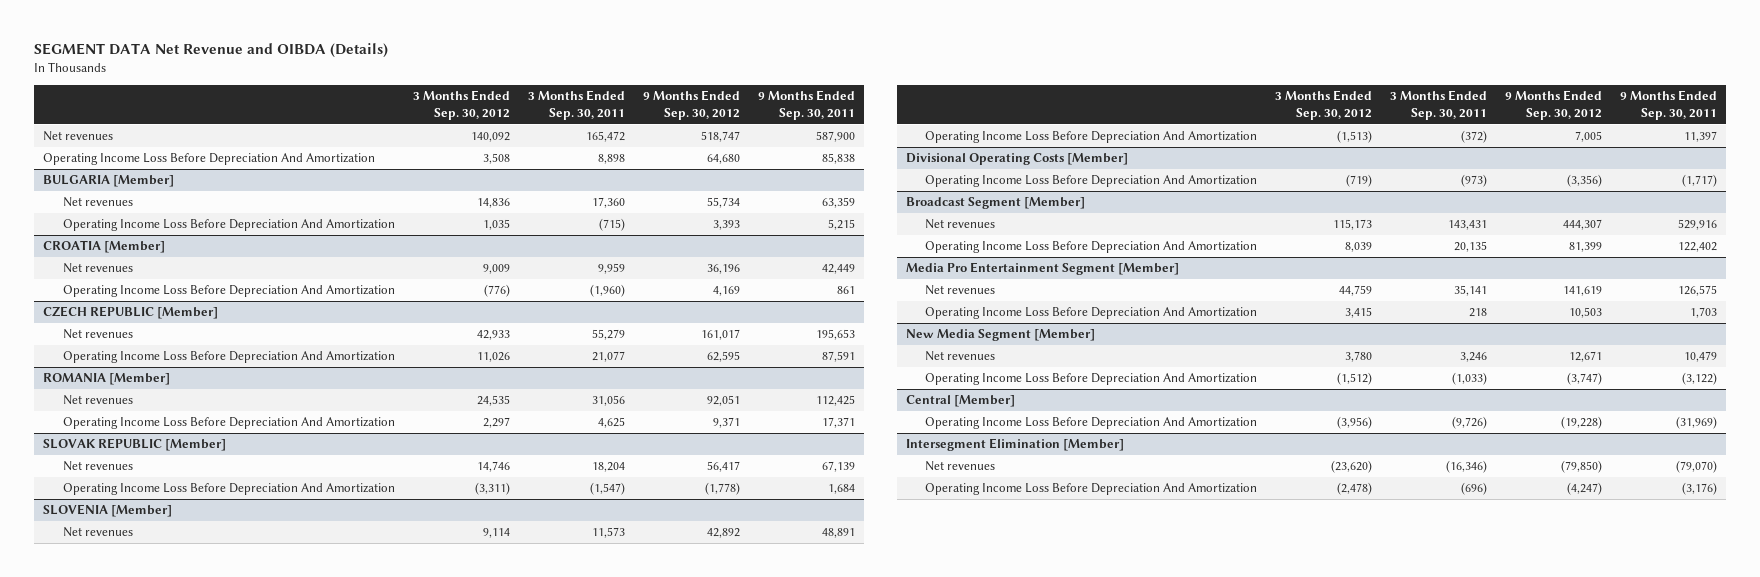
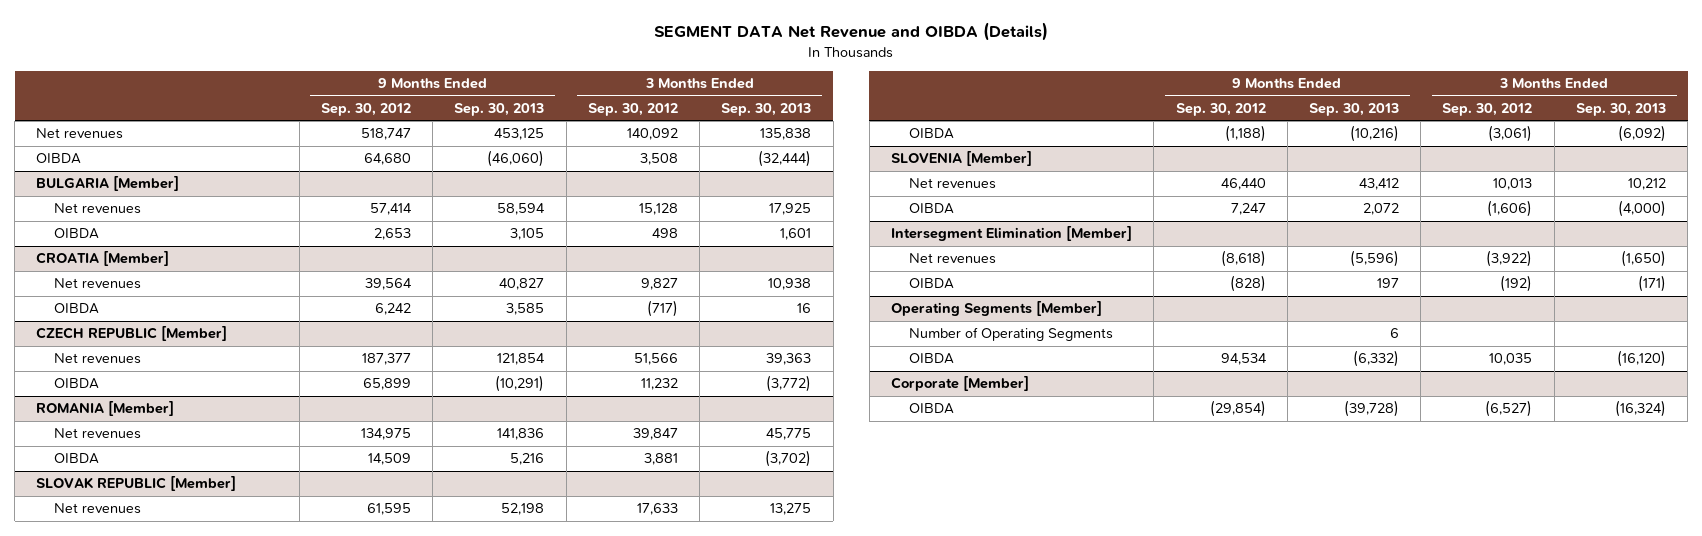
- | 3 Months Ended Sep. 30, 2012 | 3 Months Ended Sep. 30, 2011 | 9 Months Ended Sep. 30, 2012 | 9 Months Ended Sep. 30, 2011
+ | 9 Months Ended Sep. 30, 2012 | 9 Months Ended Sep. 30, 2013 | 3 Months Ended Sep. 30, 2012 | 3 Months Ended Sep. 30, 2013
- Operating Income Loss Before Depreciation And Amortization | 3,508 | 8,898 | 64,680 | 85,838
+ OIBDA | 64,680 | (46,060) | 3,508 | (32,444)
@ BULGARIA [Member]
- Net revenues | 14,836 | 17,360 | 55,734 | 63,359
- Operating Income Loss Before Depreciation And Amortization | 1,035 | (715) | 3,393 | 5,215
+ Net revenues | 57,414 | 58,594 | 15,128 | 17,925
+ OIBDA | 2,653 | 3,105 | 498 | 1,601
@ CROATIA [Member]
- Net revenues | 9,009 | 9,959 | 36,196 | 42,449
- Operating Income Loss Before Depreciation And Amortization | (776) | (1,960) | 4,169 | 861
+ Net revenues | 39,564 | 40,827 | 9,827 | 10,938
+ OIBDA | 6,242 | 3,585 | (717) | 16
@ CZECH REPUBLIC [Member]
- Net revenues | 42,933 | 55,279 | 161,017 | 195,653
- Operating Income Loss Before Depreciation And Amortization | 11,026 | 21,077 | 62,595 | 87,591
+ Net revenues | 187,377 | 121,854 | 51,566 | 39,363
+ OIBDA | 65,899 | (10,291) | 11,232 | (3,772)
@ ROMANIA [Member]
- Net revenues | 24,535 | 31,056 | 92,051 | 112,425
- Operating Income Loss Before Depreciation And Amortization | 2,297 | 4,625 | 9,371 | 17,371
+ Net revenues | 134,975 | 141,836 | 39,847 | 45,775
+ OIBDA | 14,509 | 5,216 | 3,881 | (3,702)
@ SLOVAK REPUBLIC [Member]
- Net revenues | 14,746 | 18,204 | 56,417 | 67,139
- Operating Income Loss Before Depreciation And Amortization | (3,311) | (1,547) | (1,778) | 1,684
+ Net revenues | 61,595 | 52,198 | 17,633 | 13,275
+ OIBDA | (1,188) | (10,216) | (3,061) | (6,092)
@ SLOVENIA [Member]
- Net revenues | 9,114 | 11,573 | 42,892 | 48,891
- Operating Income Loss Before Depreciation And Amortization | (1,513) | (372) | 7,005 | 11,397
- Divisional Operating Costs [Member]
- Operating Income Loss Before Depreciation And Amortization | (719) | (973) | (3,356) | (1,717)
- Broadcast Segment [Member]
- Net revenues | 115,173 | 143,431 | 444,307 | 529,916
- Operating Income Loss Before Depreciation And Amortization | 8,039 | 20,135 | 81,399 | 122,402
- Media Pro Entertainment Segment [Member]
- Net revenues | 44,759 | 35,141 | 141,619 | 126,575
- Operating Income Loss Before Depreciation And Amortization | 3,415 | 218 | 10,503 | 1,703
- New Media Segment [Member]
- Net revenues | 3,780 | 3,246 | 12,671 | 10,479
- Operating Income Loss Before Depreciation And Amortization | (1,512) | (1,033) | (3,747) | (3,122)
- Central [Member]
- Operating Income Loss Before Depreciation And Amortization | (3,956) | (9,726) | (19,228) | (31,969)
@ SLOVENIA [Member]
+ Net revenues | 46,440 | 43,412 | 10,013 | 10,212
+ OIBDA | 7,247 | 2,072 | (1,606) | (4,000)
@ Intersegment Elimination [Member]
- Net revenues | (23,620) | (16,346) | (79,850) | (79,070)
- Operating Income Loss Before Depreciation And Amortization | (2,478) | (696) | (4,247) | (3,176)
+ Net revenues | (8,618) | (5,596) | (3,922) | (1,650)
+ OIBDA | (828) | 197 | (192) | (171)
+ Operating Segments [Member]
+ Number of Operating Segments | | 6 | |
+ OIBDA | 94,534 | (6,332) | 10,035 | (16,120)
+ Corporate [Member]
+ OIBDA | (29,854) | (39,728) | (6,527) | (16,324)

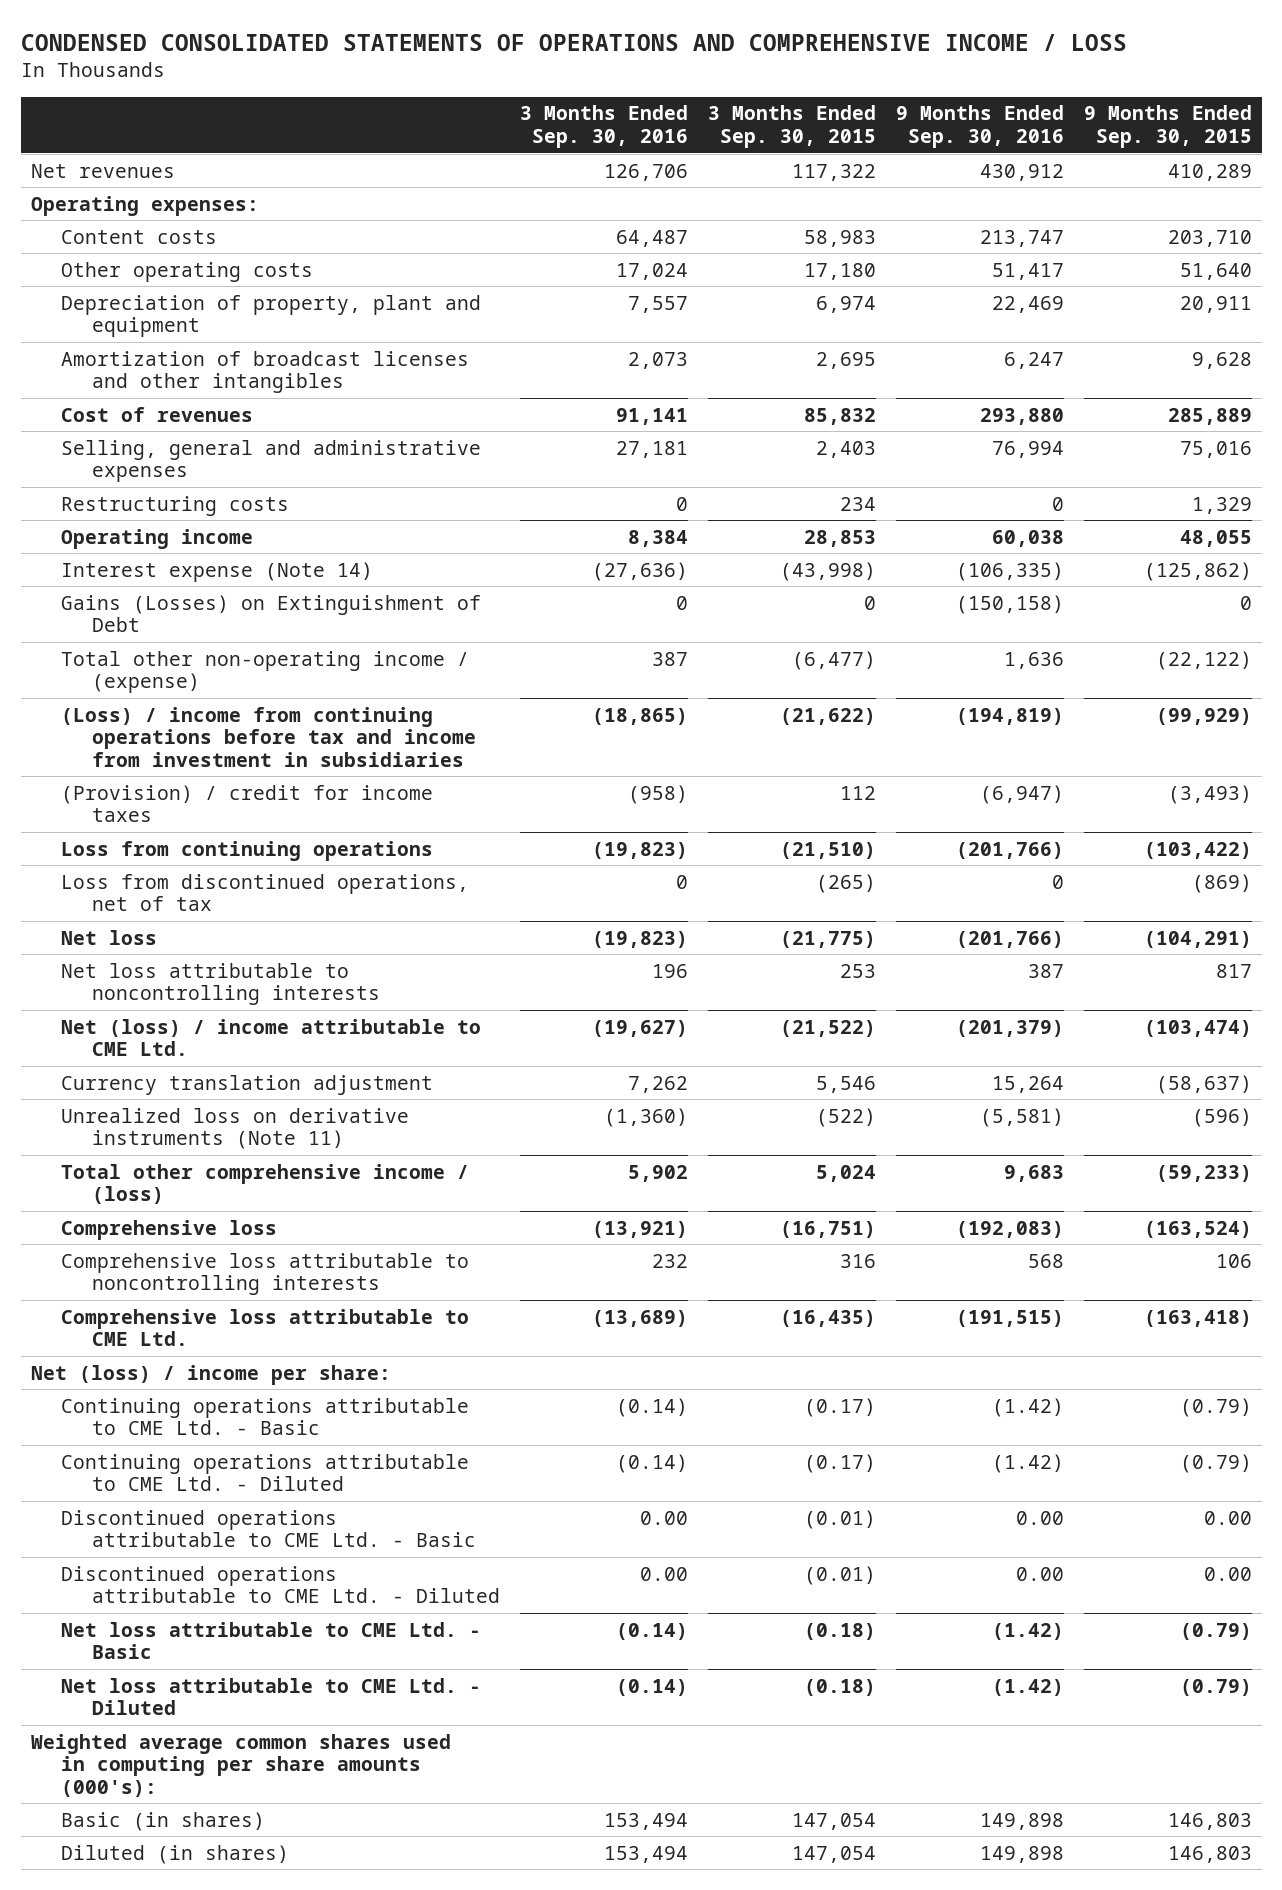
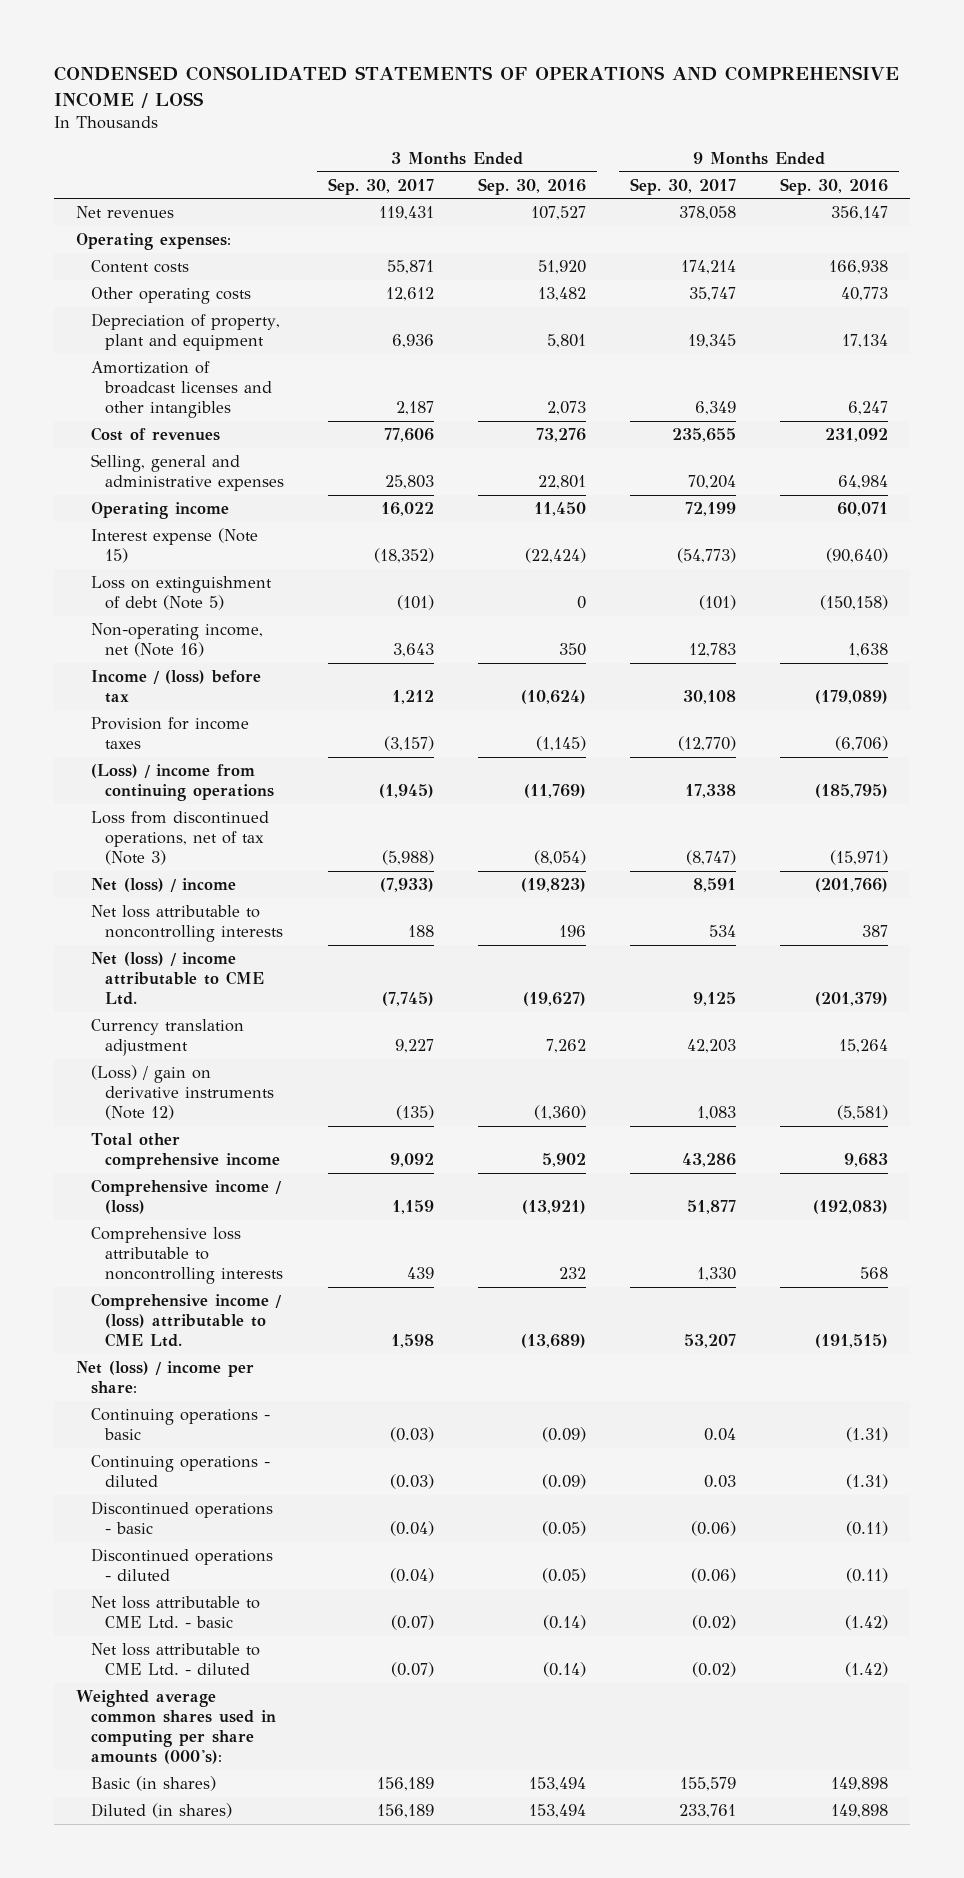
- | 3 Months Ended Sep. 30, 2016 | 3 Months Ended Sep. 30, 2015 | 9 Months Ended Sep. 30, 2016 | 9 Months Ended Sep. 30, 2015
+ | 3 Months Ended Sep. 30, 2017 | 3 Months Ended Sep. 30, 2016 | 9 Months Ended Sep. 30, 2017 | 9 Months Ended Sep. 30, 2016
- Net revenues | 126,706 | 117,322 | 430,912 | 410,289
+ Net revenues | 119,431 | 107,527 | 378,058 | 356,147
- Content costs | 64,487 | 58,983 | 213,747 | 203,710
- Other operating costs | 17,024 | 17,180 | 51,417 | 51,640
- Depreciation of property, plant and equipment | 7,557 | 6,974 | 22,469 | 20,911
+ Content costs | 55,871 | 51,920 | 174,214 | 166,938
+ Other operating costs | 12,612 | 13,482 | 35,747 | 40,773
+ Depreciation of property, plant and equipment | 6,936 | 5,801 | 19,345 | 17,134
- Cost of revenues | 91,141 | 85,832 | 293,880 | 285,889
- Selling, general and administrative expenses | 27,181 | 2,403 | 76,994 | 75,016
- Restructuring costs | 0 | 234 | 0 | 1,329
- Operating income | 8,384 | 28,853 | 60,038 | 48,055
- Interest expense (Note 14) | (27,636) | (43,998) | (106,335) | (125,862)
- Gains (Losses) on Extinguishment of Debt | 0 | 0 | (150,158) | 0
- Total other non-operating income / (expense) | 387 | (6,477) | 1,636 | (22,122)
- (Loss) / income from continuing operations before tax and income from investment in subsidiaries | (18,865) | (21,622) | (194,819) | (99,929)
- (Provision) / credit for income taxes | (958) | 112 | (6,947) | (3,493)
- Loss from continuing operations | (19,823) | (21,510) | (201,766) | (103,422)
- Loss from discontinued operations, net of tax | 0 | (265) | 0 | (869)
- Net loss | (19,823) | (21,775) | (201,766) | (104,291)
+ Cost of revenues | 77,606 | 73,276 | 235,655 | 231,092
+ Selling, general and administrative expenses | 25,803 | 22,801 | 70,204 | 64,984
+ Operating income | 16,022 | 11,450 | 72,199 | 60,071
+ Interest expense (Note 15) | (18,352) | (22,424) | (54,773) | (90,640)
+ Loss on extinguishment of debt (Note 5) | (101) | 0 | (101) | (150,158)
+ Non-operating income, net (Note 16) | 3,643 | 350 | 12,783 | 1,638
+ Income / (loss) before tax | 1,212 | (10,624) | 30,108 | (179,089)
+ Provision for income taxes | (3,157) | (1,145) | (12,770) | (6,706)
+ (Loss) / income from continuing operations | (1,945) | (11,769) | 17,338 | (185,795)
+ Loss from discontinued operations, net of tax (Note 3) | (5,988) | (8,054) | (8,747) | (15,971)
+ Net (loss) / income | (7,933) | (19,823) | 8,591 | (201,766)
- Unrealized loss on derivative instruments (Note 11) | (1,360) | (522) | (5,581) | (596)
- Total other comprehensive income / (loss) | 5,902 | 5,024 | 9,683 | (59,233)
- Comprehensive loss | (13,921) | (16,751) | (192,083) | (163,524)
+ (Loss) / gain on derivative instruments (Note 12) | (135) | (1,360) | 1,083 | (5,581)
+ Total other comprehensive income | 9,092 | 5,902 | 43,286 | 9,683
+ Comprehensive income / (loss) | 1,159 | (13,921) | 51,877 | (192,083)
- Comprehensive loss attributable to CME Ltd. | (13,689) | (16,435) | (191,515) | (163,418)
+ Comprehensive income / (loss) attributable to CME Ltd. | 1,598 | (13,689) | 53,207 | (191,515)
- Continuing operations attributable to CME Ltd. - Basic | (0.14) | (0.17) | (1.42) | (0.79)
- Continuing operations attributable to CME Ltd. - Diluted | (0.14) | (0.17) | (1.42) | (0.79)
- Discontinued operations attributable to CME Ltd. - Basic | 0.00 | (0.01) | 0.00 | 0.00
- Discontinued operations attributable to CME Ltd. - Diluted | 0.00 | (0.01) | 0.00 | 0.00
- Net loss attributable to CME Ltd. - Basic | (0.14) | (0.18) | (1.42) | (0.79)
- Net loss attributable to CME Ltd. - Diluted | (0.14) | (0.18) | (1.42) | (0.79)
+ Continuing operations - basic | (0.03) | (0.09) | 0.04 | (1.31)
+ Continuing operations - diluted | (0.03) | (0.09) | 0.03 | (1.31)
+ Discontinued operations - basic | (0.04) | (0.05) | (0.06) | (0.11)
+ Discontinued operations - diluted | (0.04) | (0.05) | (0.06) | (0.11)
+ Net loss attributable to CME Ltd. - basic | (0.07) | (0.14) | (0.02) | (1.42)
+ Net loss attributable to CME Ltd. - diluted | (0.07) | (0.14) | (0.02) | (1.42)

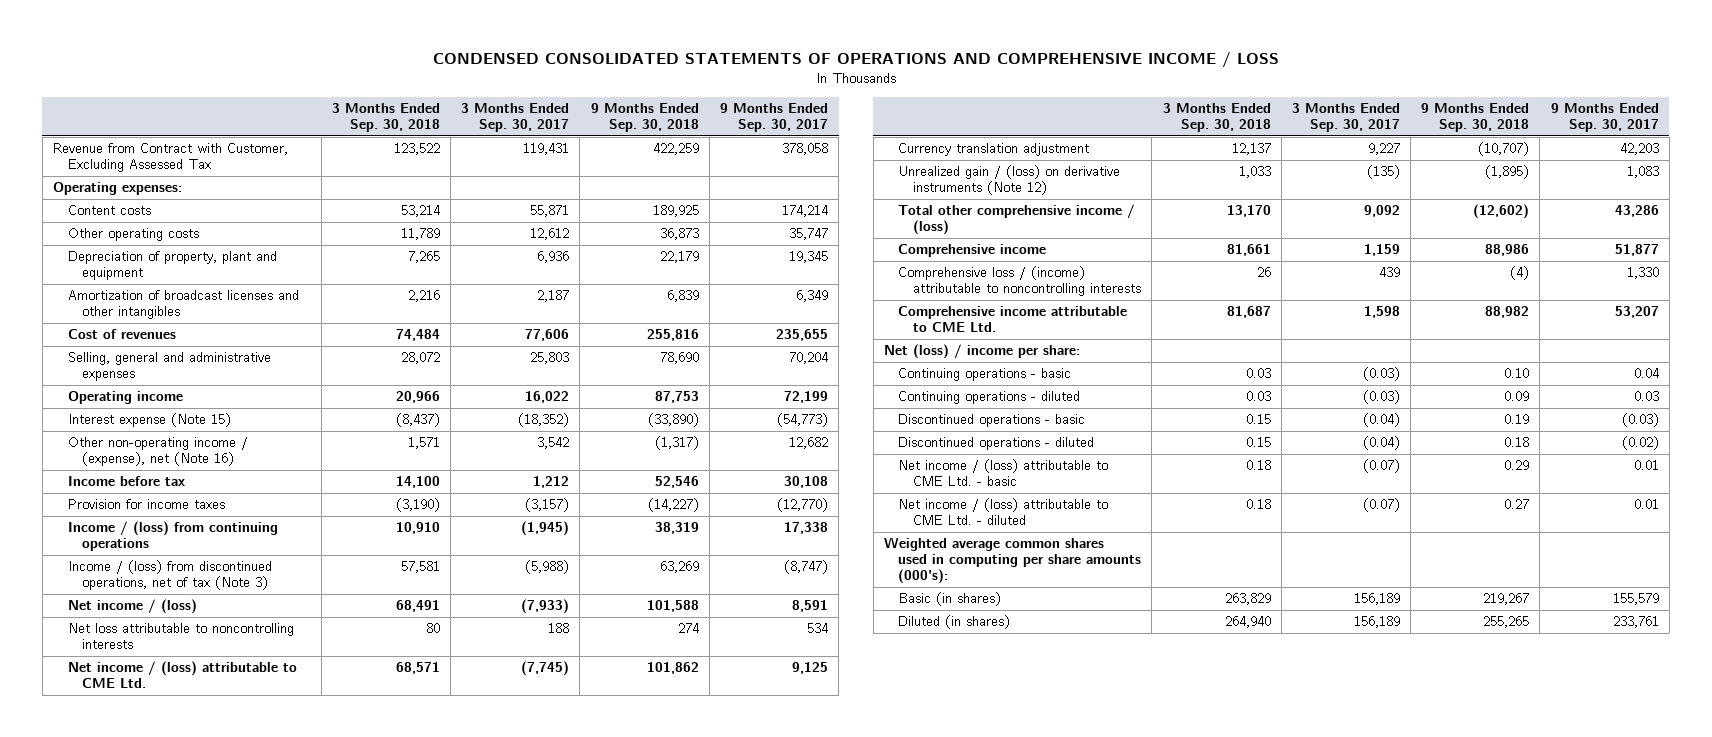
- | 3 Months Ended Sep. 30, 2017 | 3 Months Ended Sep. 30, 2016 | 9 Months Ended Sep. 30, 2017 | 9 Months Ended Sep. 30, 2016
+ | 3 Months Ended Sep. 30, 2018 | 3 Months Ended Sep. 30, 2017 | 9 Months Ended Sep. 30, 2018 | 9 Months Ended Sep. 30, 2017
- Net revenues | 119,431 | 107,527 | 378,058 | 356,147
+ Revenue from Contract with Customer, Excluding Assessed Tax | 123,522 | 119,431 | 422,259 | 378,058
- Loss on extinguishment of debt (Note 5) | (101) | 0 | (101) | (150,158)
- Non-operating income, net (Note 16) | 3,643 | 350 | 12,783 | 1,638
- Income / (loss) before tax | 1,212 | (10,624) | 30,108 | (179,089)
+ Other non-operating income / (expense), net (Note 16) | 1,571 | 3,542 | (1,317) | 12,682
+ Income before tax | 14,100 | 1,212 | 52,546 | 30,108
- (Loss) / income from continuing operations | (1,945) | (11,769) | 17,338 | (185,795)
- Loss from discontinued operations, net of tax (Note 3) | (5,988) | (8,054) | (8,747) | (15,971)
- Net (loss) / income | (7,933) | (19,823) | 8,591 | (201,766)
+ Income / (loss) from continuing operations | 10,910 | (1,945) | 38,319 | 17,338
+ Income / (loss) from discontinued operations, net of tax (Note 3) | 57,581 | (5,988) | 63,269 | (8,747)
+ Net income / (loss) | 68,491 | (7,933) | 101,588 | 8,591
- Net (loss) / income attributable to CME Ltd. | (7,745) | (19,627) | 9,125 | (201,379)
+ Net income / (loss) attributable to CME Ltd. | 68,571 | (7,745) | 101,862 | 9,125
- (Loss) / gain on derivative instruments (Note 12) | (135) | (1,360) | 1,083 | (5,581)
- Total other comprehensive income | 9,092 | 5,902 | 43,286 | 9,683
- Comprehensive income / (loss) | 1,159 | (13,921) | 51,877 | (192,083)
- Comprehensive loss attributable to noncontrolling interests | 439 | 232 | 1,330 | 568
- Comprehensive income / (loss) attributable to CME Ltd. | 1,598 | (13,689) | 53,207 | (191,515)
+ Unrealized gain / (loss) on derivative instruments (Note 12) | 1,033 | (135) | (1,895) | 1,083
+ Total other comprehensive income / (loss) | 13,170 | 9,092 | (12,602) | 43,286
+ Comprehensive income | 81,661 | 1,159 | 88,986 | 51,877
+ Comprehensive loss / (income) attributable to noncontrolling interests | 26 | 439 | (4) | 1,330
+ Comprehensive income attributable to CME Ltd. | 81,687 | 1,598 | 88,982 | 53,207
- Discontinued operations - basic | (0.04) | (0.05) | (0.06) | (0.11)
- Discontinued operations - diluted | (0.04) | (0.05) | (0.06) | (0.11)
- Net loss attributable to CME Ltd. - basic | (0.07) | (0.14) | (0.02) | (1.42)
- Net loss attributable to CME Ltd. - diluted | (0.07) | (0.14) | (0.02) | (1.42)
+ Discontinued operations - basic | 0.15 | (0.04) | 0.19 | (0.03)
+ Discontinued operations - diluted | 0.15 | (0.04) | 0.18 | (0.02)
+ Net income / (loss) attributable to CME Ltd. - basic | 0.18 | (0.07) | 0.29 | 0.01
+ Net income / (loss) attributable to CME Ltd. - diluted | 0.18 | (0.07) | 0.27 | 0.01

